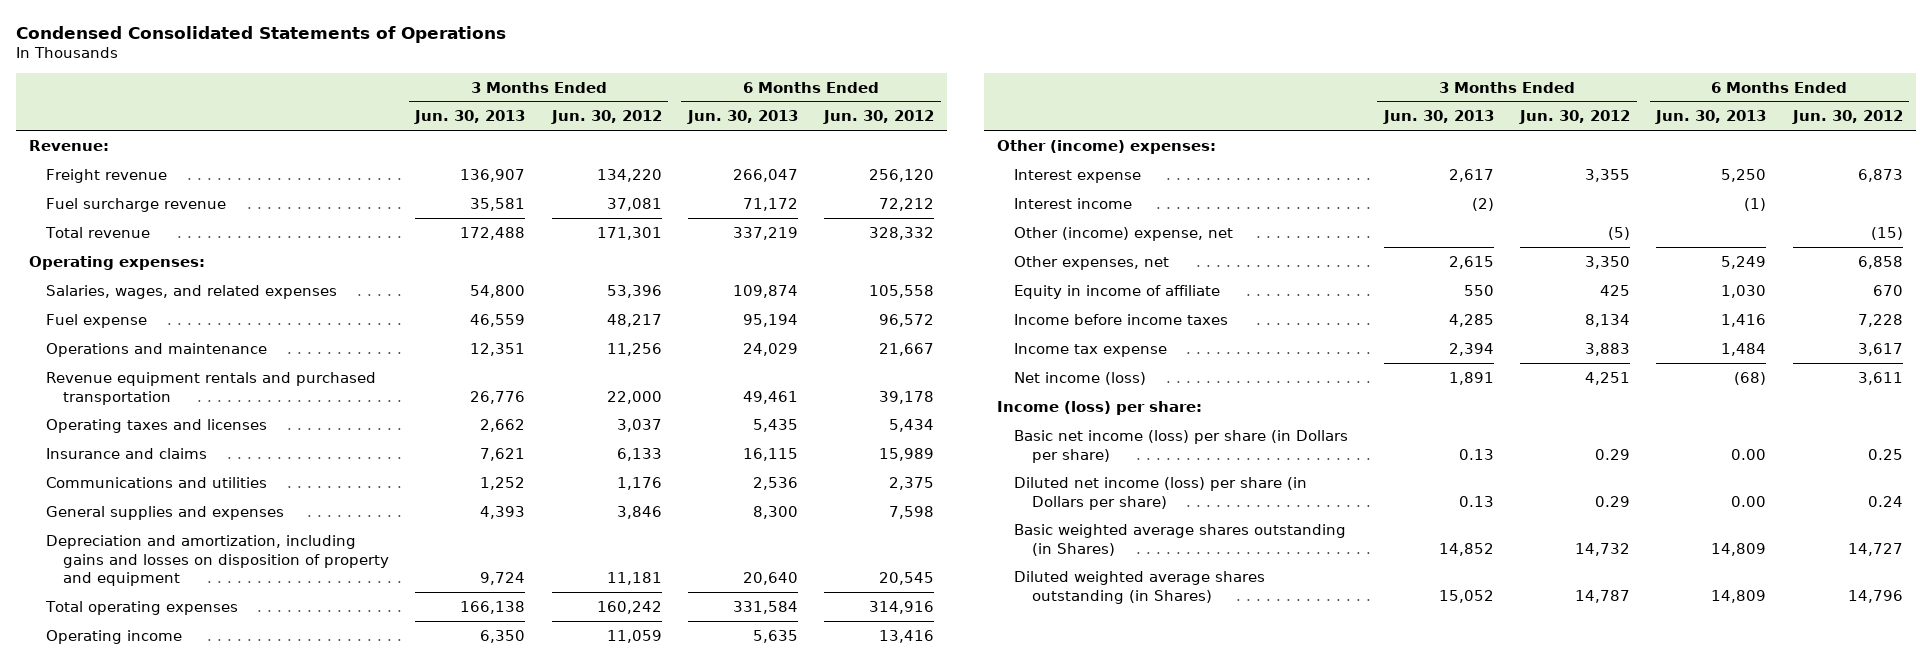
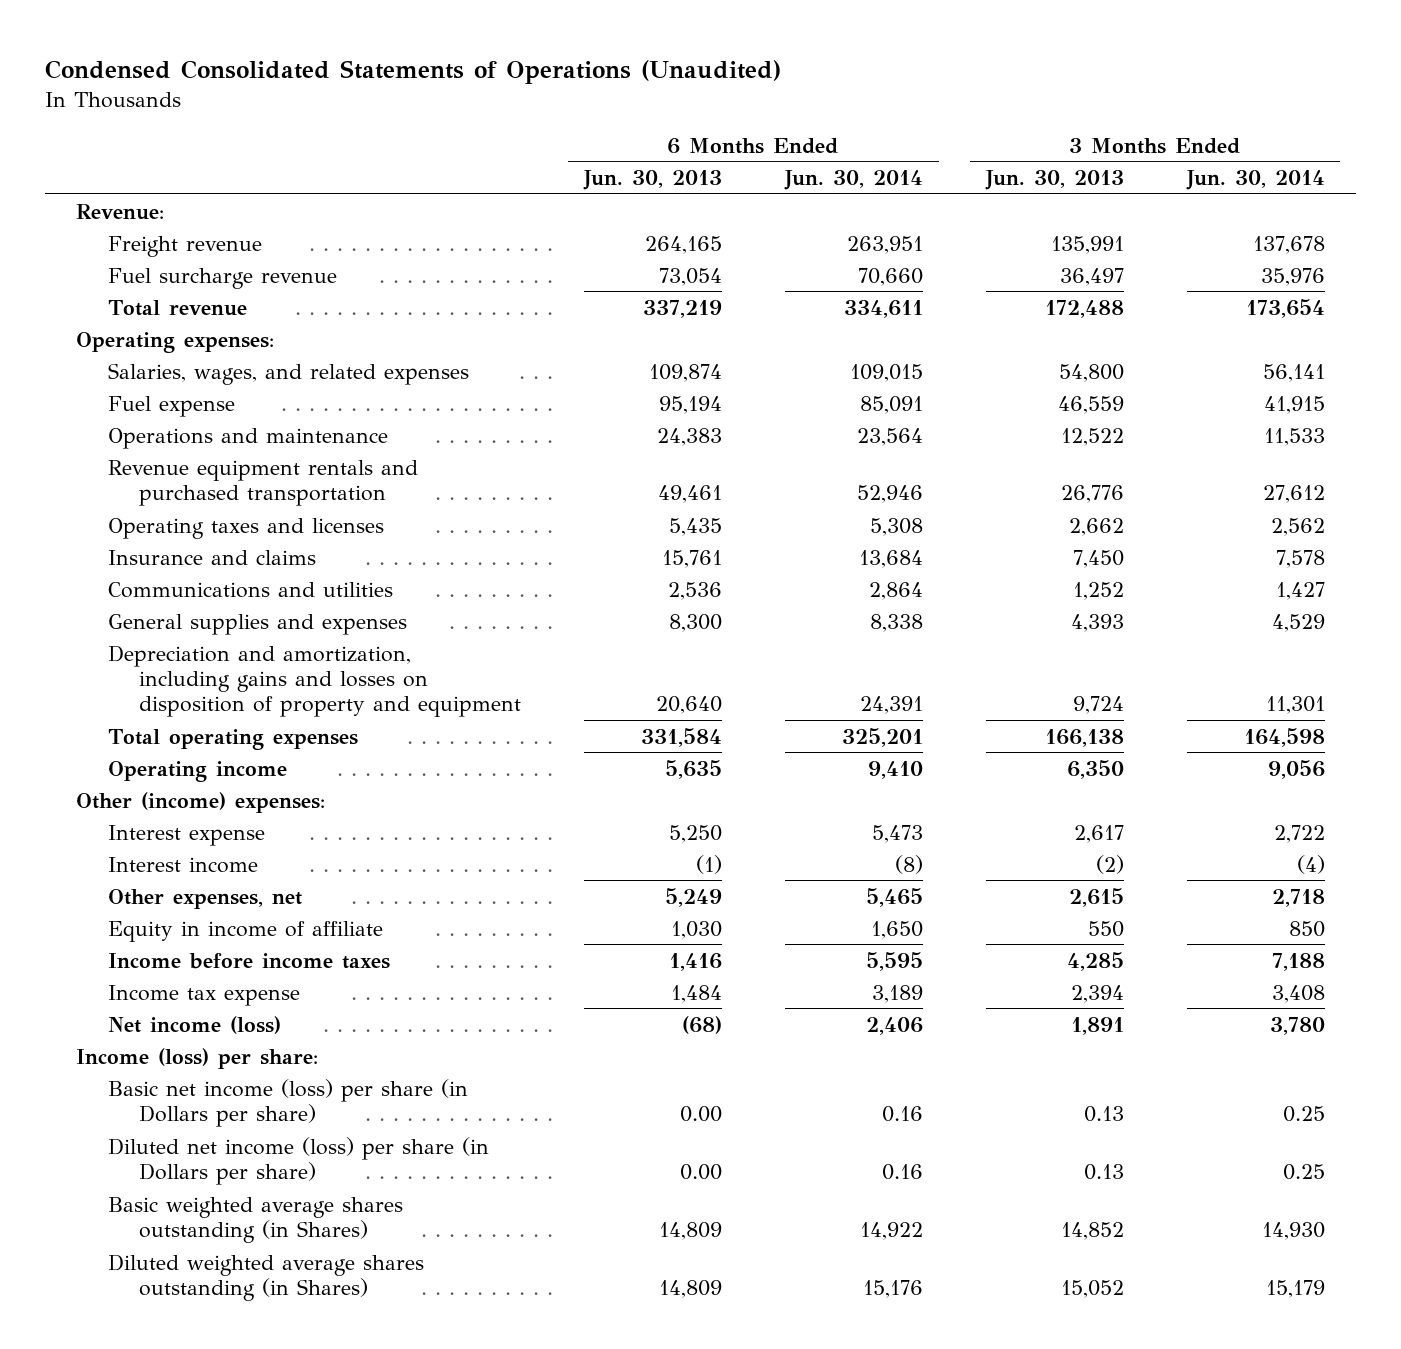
- Condensed Consolidated Statements of Operations
+ Condensed Consolidated Statements of Operations (Unaudited)
- | 3 Months Ended Jun. 30, 2013 | 3 Months Ended Jun. 30, 2012 | 6 Months Ended Jun. 30, 2013 | 6 Months Ended Jun. 30, 2012
+ | 6 Months Ended Jun. 30, 2013 | 6 Months Ended Jun. 30, 2014 | 3 Months Ended Jun. 30, 2013 | 3 Months Ended Jun. 30, 2014
- Freight revenue | 136,907 | 134,220 | 266,047 | 256,120
- Fuel surcharge revenue | 35,581 | 37,081 | 71,172 | 72,212
+ Freight revenue | 264,165 | 263,951 | 135,991 | 137,678
+ Fuel surcharge revenue | 73,054 | 70,660 | 36,497 | 35,976
- Operations and maintenance | 12,351 | 11,256 | 24,029 | 21,667
+ Operations and maintenance | 24,383 | 23,564 | 12,522 | 11,533
- Insurance and claims | 7,621 | 6,133 | 16,115 | 15,989
+ Insurance and claims | 15,761 | 13,684 | 7,450 | 7,578
- Other (income) expense, net | | (5) | | (15)

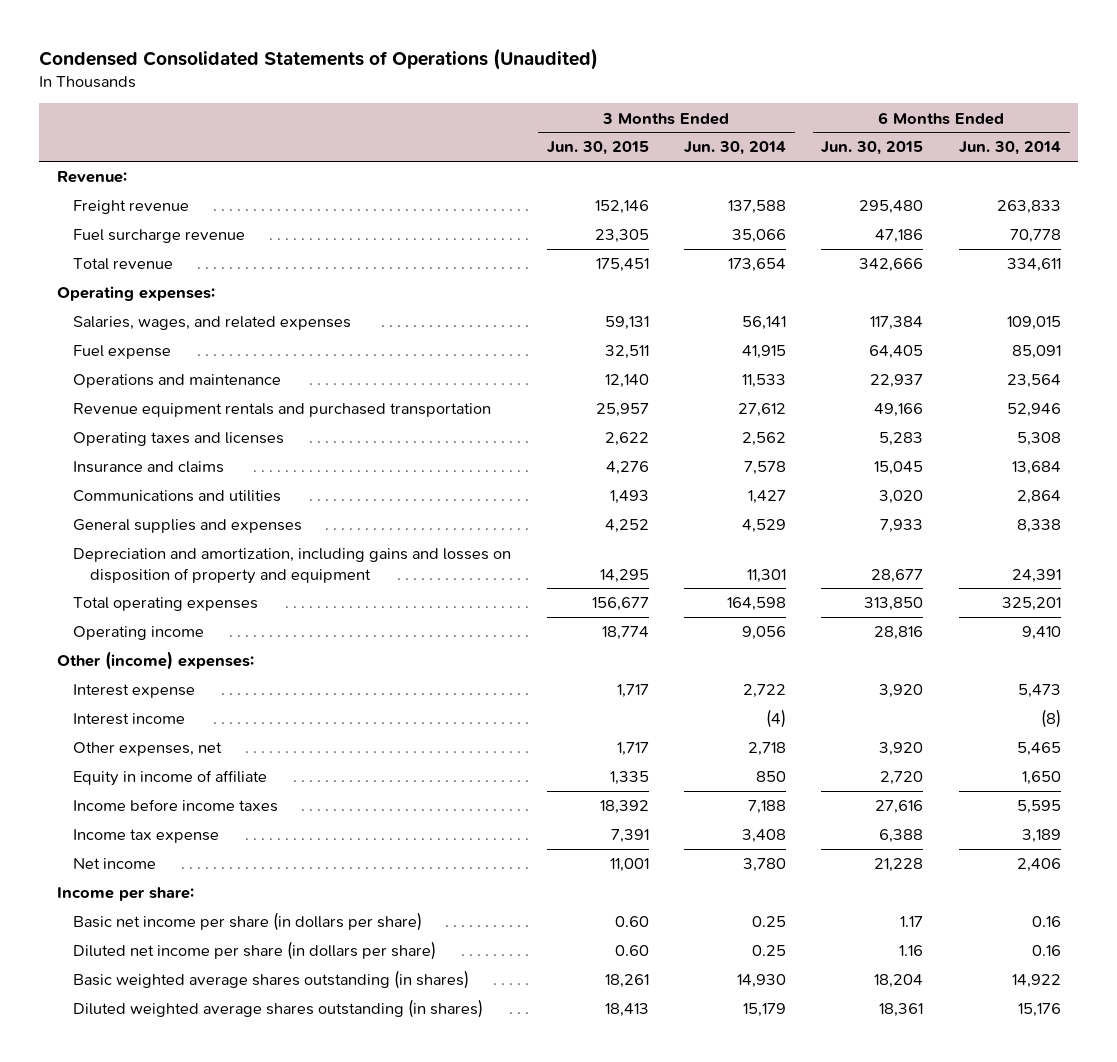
- | 6 Months Ended Jun. 30, 2013 | 6 Months Ended Jun. 30, 2014 | 3 Months Ended Jun. 30, 2013 | 3 Months Ended Jun. 30, 2014
+ | 3 Months Ended Jun. 30, 2015 | 3 Months Ended Jun. 30, 2014 | 6 Months Ended Jun. 30, 2015 | 6 Months Ended Jun. 30, 2014
- Freight revenue | 264,165 | 263,951 | 135,991 | 137,678
- Fuel surcharge revenue | 73,054 | 70,660 | 36,497 | 35,976
+ Freight revenue | 152,146 | 137,588 | 295,480 | 263,833
+ Fuel surcharge revenue | 23,305 | 35,066 | 47,186 | 70,778
- Net income (loss) | (68) | 2,406 | 1,891 | 3,780
- Income (loss) per share:
- Basic net income (loss) per share (in Dollars per share) | 0.00 | 0.16 | 0.13 | 0.25
- Diluted net income (loss) per share (in Dollars per share) | 0.00 | 0.16 | 0.13 | 0.25
- Basic weighted average shares outstanding (in Shares) | 14,809 | 14,922 | 14,852 | 14,930
- Diluted weighted average shares outstanding (in Shares) | 14,809 | 15,176 | 15,052 | 15,179
+ Net income | 11,001 | 3,780 | 21,228 | 2,406
+ Income per share:
+ Basic net income per share (in dollars per share) | 0.60 | 0.25 | 1.17 | 0.16
+ Diluted net income per share (in dollars per share) | 0.60 | 0.25 | 1.16 | 0.16
+ Basic weighted average shares outstanding (in shares) | 18,261 | 14,930 | 18,204 | 14,922
+ Diluted weighted average shares outstanding (in shares) | 18,413 | 15,179 | 18,361 | 15,176

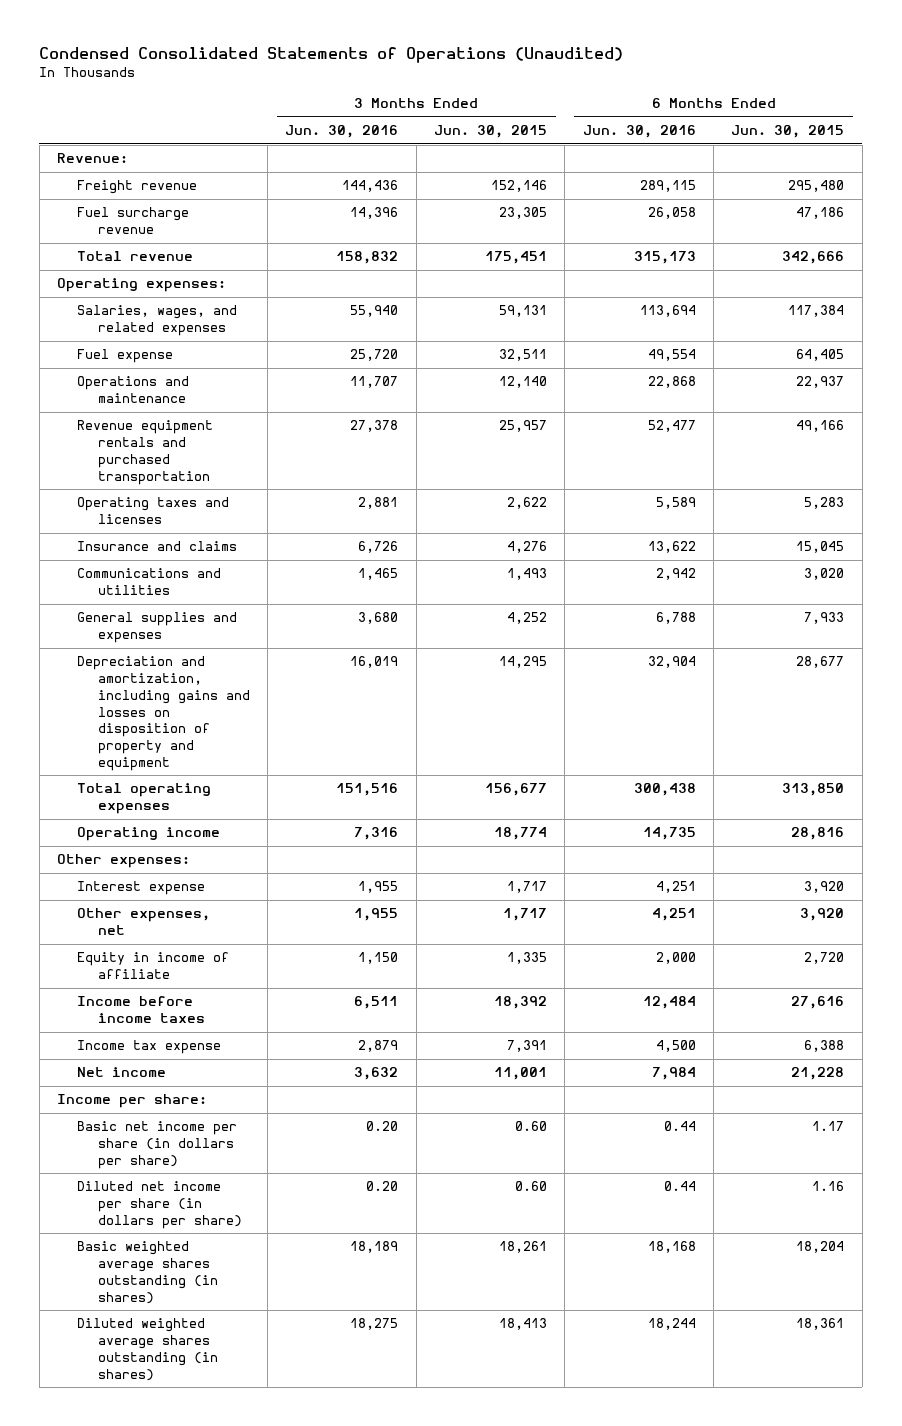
- | 3 Months Ended Jun. 30, 2015 | 3 Months Ended Jun. 30, 2014 | 6 Months Ended Jun. 30, 2015 | 6 Months Ended Jun. 30, 2014
+ | 3 Months Ended Jun. 30, 2016 | 3 Months Ended Jun. 30, 2015 | 6 Months Ended Jun. 30, 2016 | 6 Months Ended Jun. 30, 2015
- Other (income) expenses:
+ Other expenses:
- Interest income | | (4) | | (8)

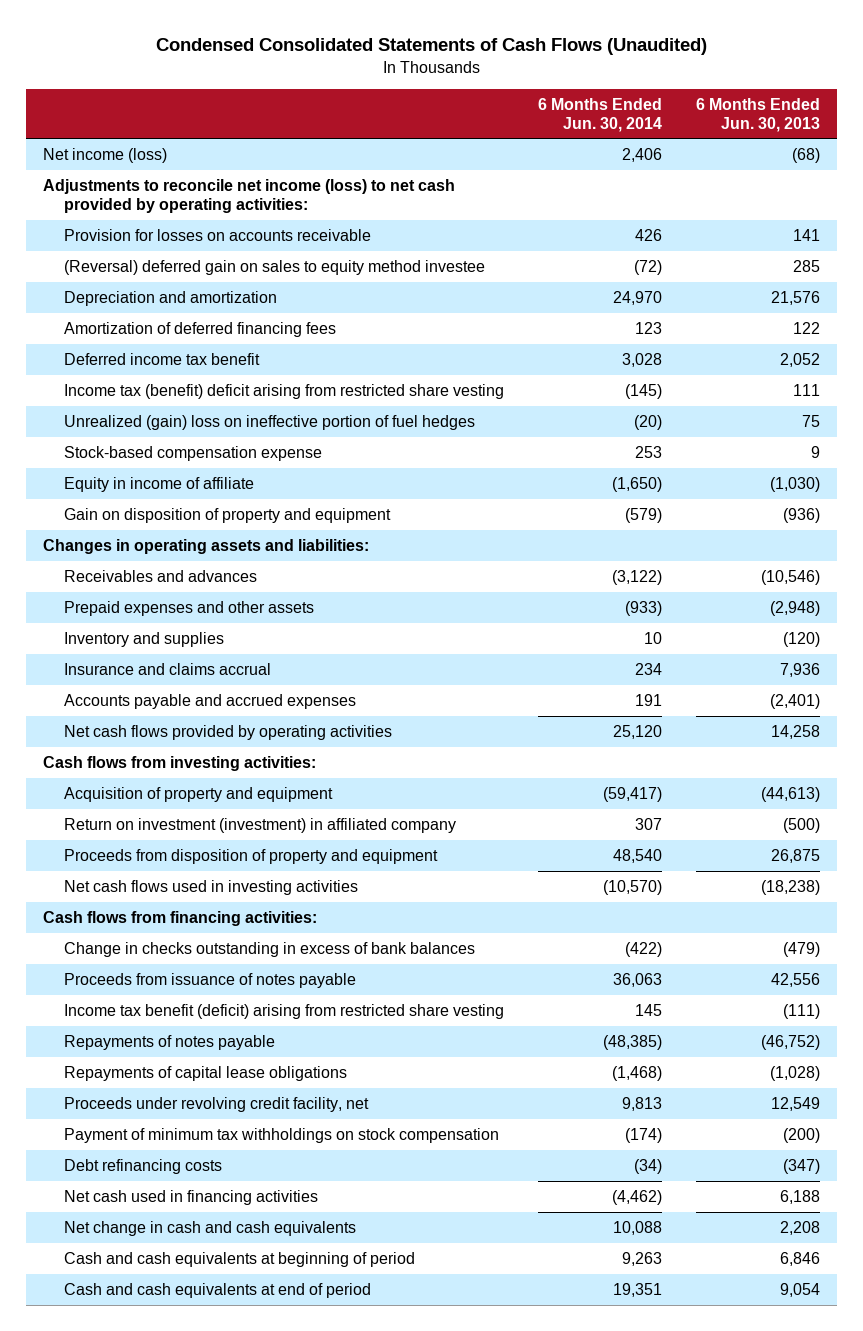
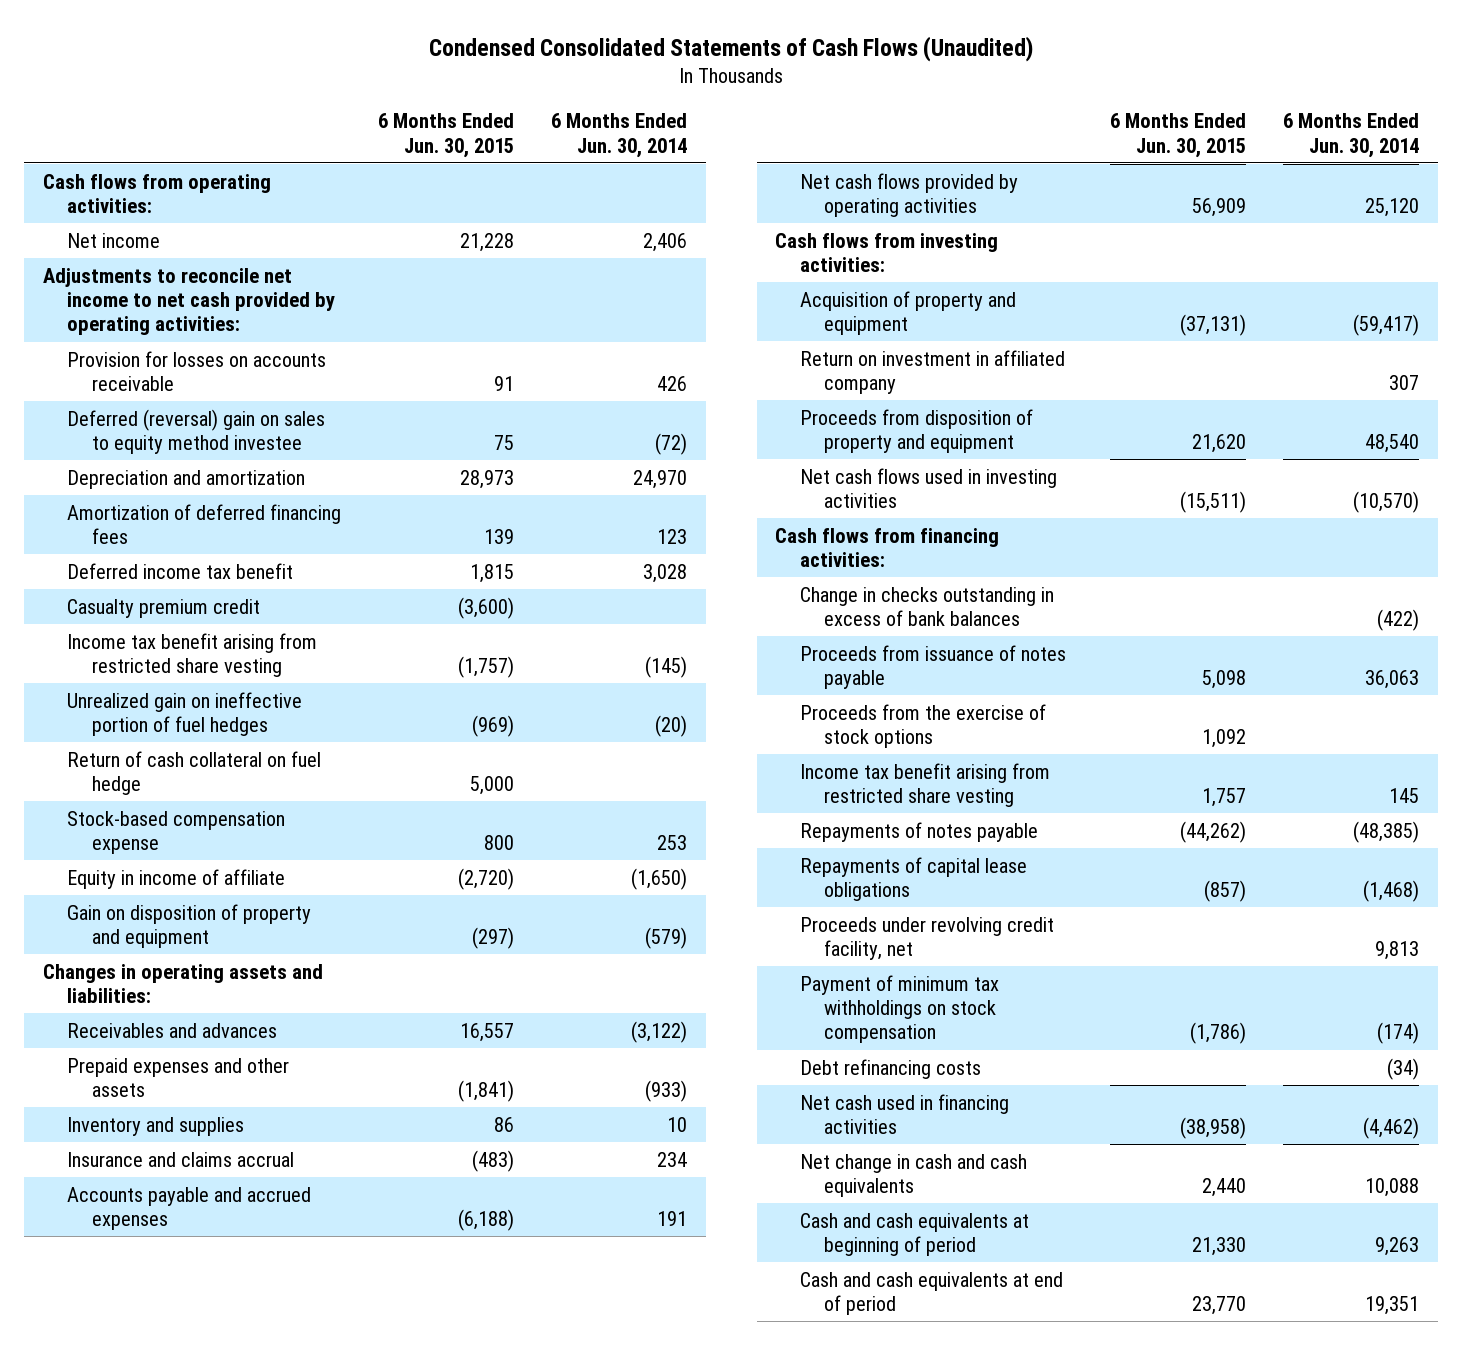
- | 6 Months Ended Jun. 30, 2014 | 6 Months Ended Jun. 30, 2013
+ | 6 Months Ended Jun. 30, 2015 | 6 Months Ended Jun. 30, 2014
- Net income (loss) | 2,406 | (68)
- Adjustments to reconcile net income (loss) to net cash provided by operating activities:
+ Cash flows from operating activities:
+ Net income | 21,228 | 2,406
+ Adjustments to reconcile net income to net cash provided by operating activities:
- (Reversal) deferred gain on sales to equity method investee | (72) | 285
+ Deferred (reversal) gain on sales to equity method investee | 75 | (72)
- Income tax (benefit) deficit arising from restricted share vesting | (145) | 111
- Unrealized (gain) loss on ineffective portion of fuel hedges | (20) | 75
+ Casualty premium credit | (3,600) |
+ Income tax benefit arising from restricted share vesting | (1,757) | (145)
+ Unrealized gain on ineffective portion of fuel hedges | (969) | (20)
+ Return of cash collateral on fuel hedge | 5,000 |
- Return on investment (investment) in affiliated company | 307 | (500)
+ Return on investment in affiliated company | | 307
- Income tax benefit (deficit) arising from restricted share vesting | 145 | (111)
+ Proceeds from the exercise of stock options | 1,092 |
+ Income tax benefit arising from restricted share vesting | 1,757 | 145

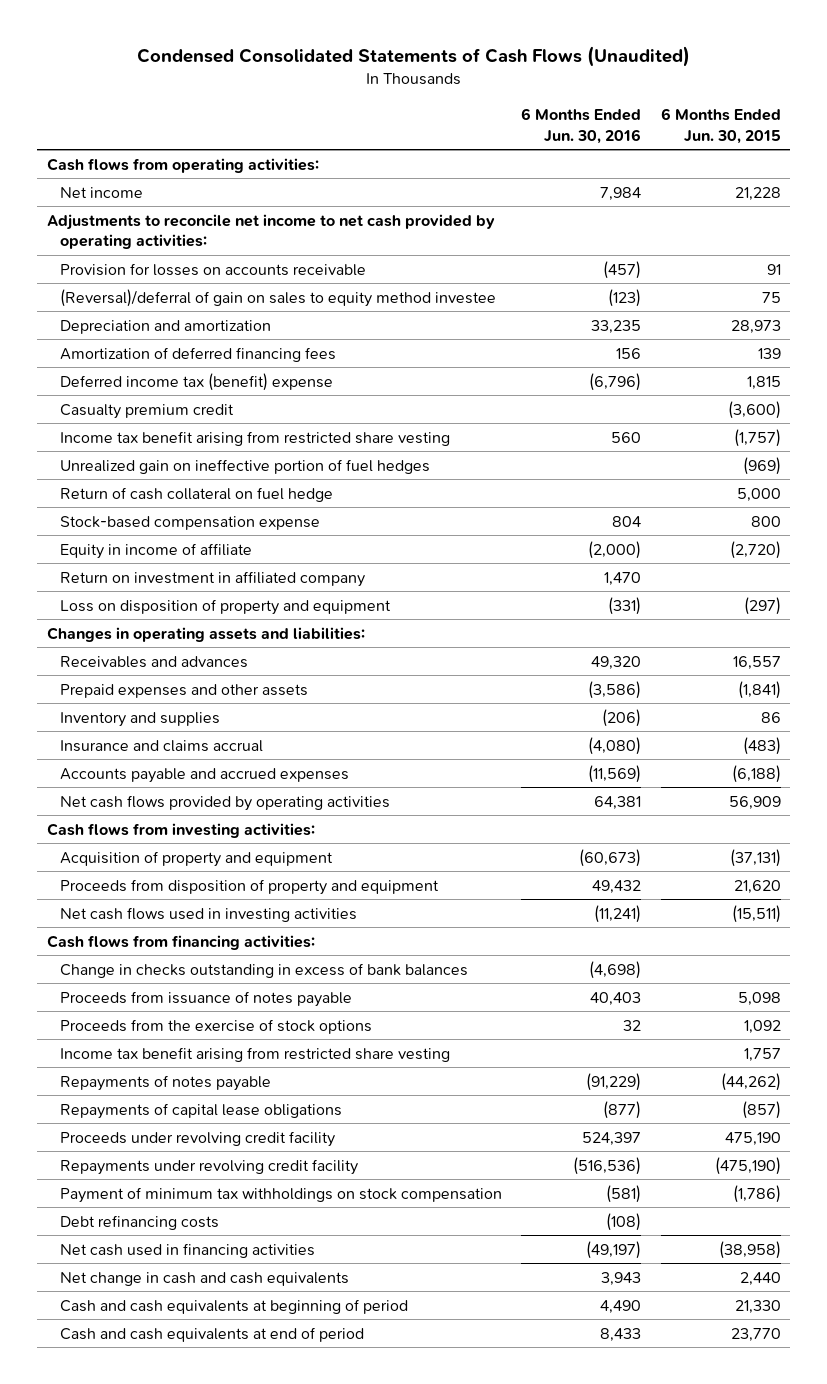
- | 6 Months Ended Jun. 30, 2015 | 6 Months Ended Jun. 30, 2014
+ | 6 Months Ended Jun. 30, 2016 | 6 Months Ended Jun. 30, 2015
- Deferred (reversal) gain on sales to equity method investee | 75 | (72)
+ (Reversal)/deferral of gain on sales to equity method investee | (123) | 75
- Deferred income tax benefit | 1,815 | 3,028
+ Deferred income tax (benefit) expense | (6,796) | 1,815
- Gain on disposition of property and equipment | (297) | (579)
moved up: Return on investment in affiliated company | 1,470 |
+ Loss on disposition of property and equipment | (331) | (297)
- Proceeds under revolving credit facility, net | | 9,813
+ Proceeds under revolving credit facility | 524,397 | 475,190
+ Repayments under revolving credit facility | (516,536) | (475,190)

